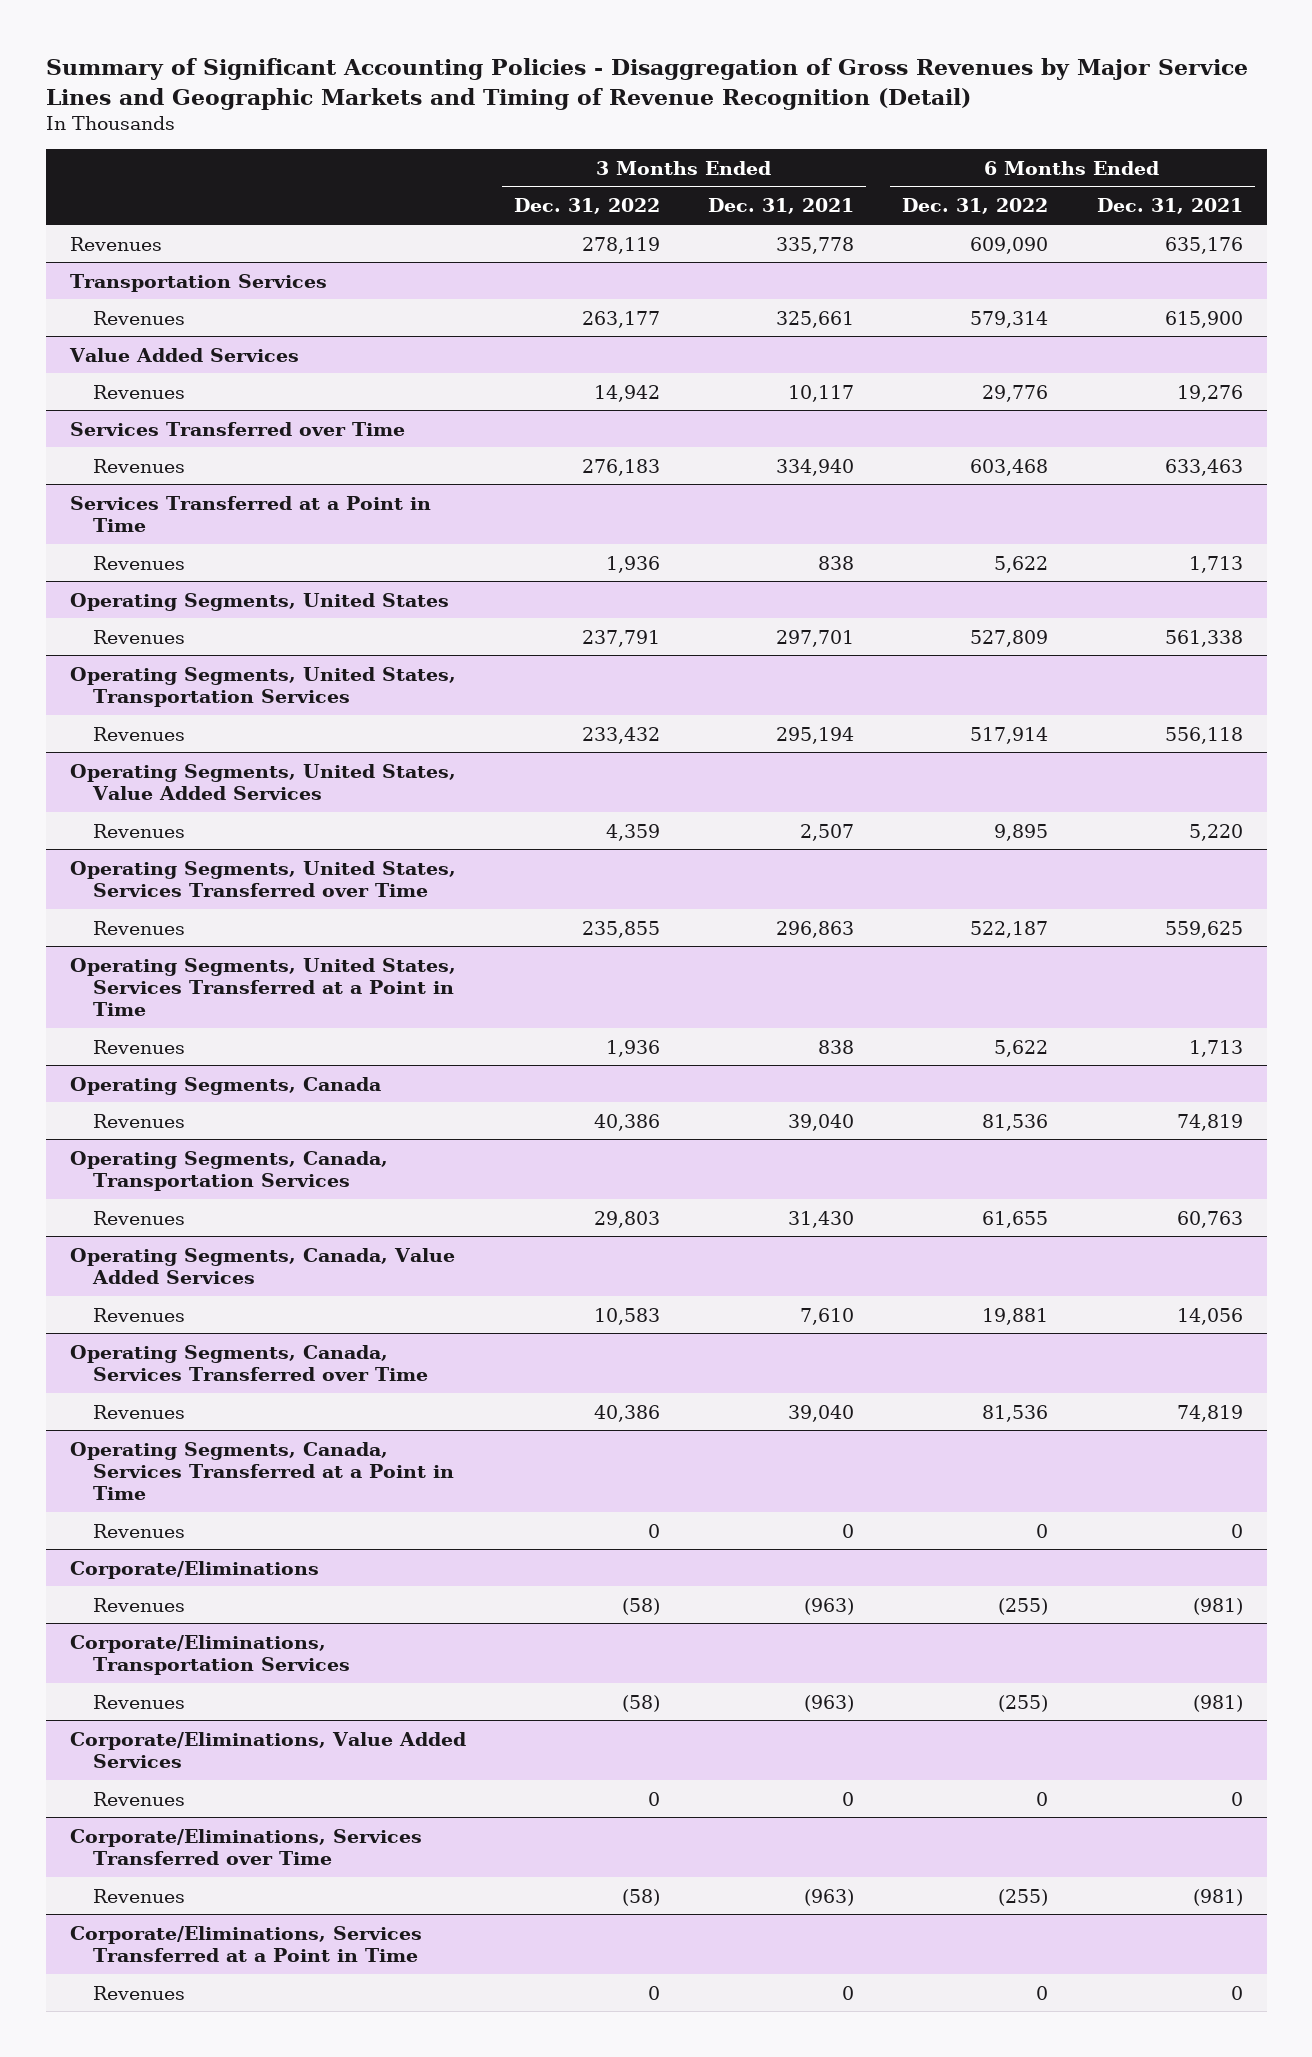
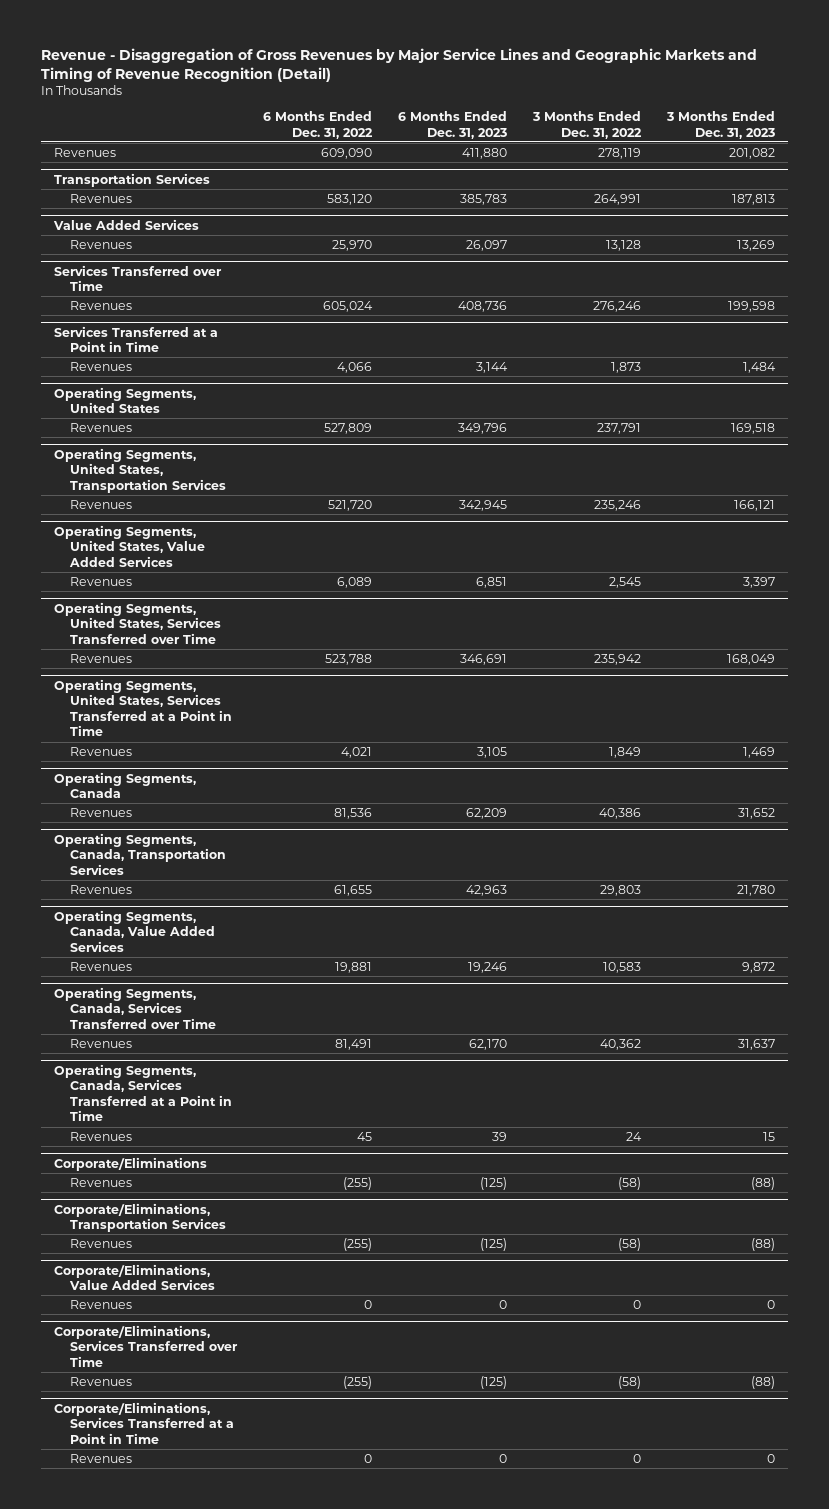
- Summary of Significant Accounting Policies - Disaggregation of Gross Revenues by Major Service Lines and Geographic Markets and Timing of Revenue Recognition (Detail)
+ Revenue - Disaggregation of Gross Revenues by Major Service Lines and Geographic Markets and Timing of Revenue Recognition (Detail)
- | 3 Months Ended Dec. 31, 2022 | 3 Months Ended Dec. 31, 2021 | 6 Months Ended Dec. 31, 2022 | 6 Months Ended Dec. 31, 2021
+ | 6 Months Ended Dec. 31, 2022 | 6 Months Ended Dec. 31, 2023 | 3 Months Ended Dec. 31, 2022 | 3 Months Ended Dec. 31, 2023
@ Transportation Services
- Revenues | 263,177 | 325,661 | 579,314 | 615,900
+ Revenues | 583,120 | 385,783 | 264,991 | 187,813
@ Value Added Services
- Revenues | 14,942 | 10,117 | 29,776 | 19,276
+ Revenues | 25,970 | 26,097 | 13,128 | 13,269
@ Services Transferred over Time
- Revenues | 276,183 | 334,940 | 603,468 | 633,463
+ Revenues | 605,024 | 408,736 | 276,246 | 199,598
@ Services Transferred at a Point in Time
- Revenues | 1,936 | 838 | 5,622 | 1,713
+ Revenues | 4,066 | 3,144 | 1,873 | 1,484
@ Operating Segments, United States, Transportation Services
- Revenues | 233,432 | 295,194 | 517,914 | 556,118
+ Revenues | 521,720 | 342,945 | 235,246 | 166,121
@ Operating Segments, United States, Value Added Services
- Revenues | 4,359 | 2,507 | 9,895 | 5,220
+ Revenues | 6,089 | 6,851 | 2,545 | 3,397
@ Operating Segments, United States, Services Transferred over Time
- Revenues | 235,855 | 296,863 | 522,187 | 559,625
+ Revenues | 523,788 | 346,691 | 235,942 | 168,049
@ Operating Segments, United States, Services Transferred at a Point in Time
- Revenues | 1,936 | 838 | 5,622 | 1,713
+ Revenues | 4,021 | 3,105 | 1,849 | 1,469
@ Operating Segments, Canada, Services Transferred over Time
- Revenues | 40,386 | 39,040 | 81,536 | 74,819
+ Revenues | 81,491 | 62,170 | 40,362 | 31,637
@ Operating Segments, Canada, Services Transferred at a Point in Time
- Revenues | 0 | 0 | 0 | 0
+ Revenues | 45 | 39 | 24 | 15

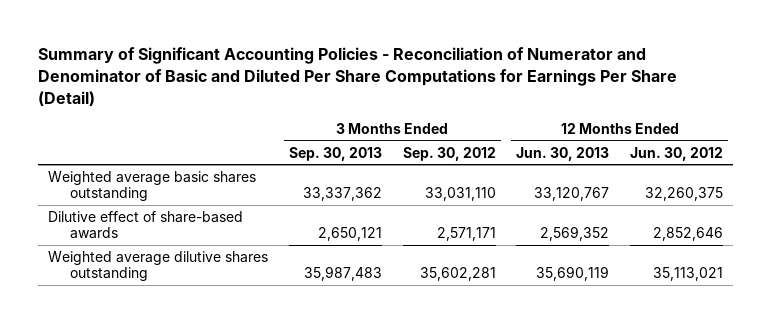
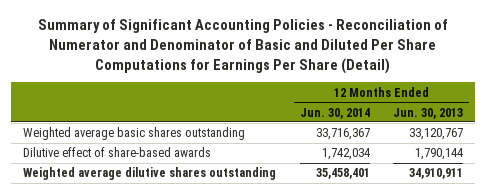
- | 3 Months Ended Sep. 30, 2013 | 3 Months Ended Sep. 30, 2012 | 12 Months Ended Jun. 30, 2013 | 12 Months Ended Jun. 30, 2012
+ | 12 Months Ended Jun. 30, 2014 | 12 Months Ended Jun. 30, 2013
- Dilutive effect of share-based awards | 2,650,121 | 2,571,171 | 2,569,352 | 2,852,646
- Weighted average dilutive shares outstanding | 35,987,483 | 35,602,281 | 35,690,119 | 35,113,021
+ Dilutive effect of share-based awards | 1,742,034 | 1,790,144
+ Weighted average dilutive shares outstanding | 35,458,401 | 34,910,911

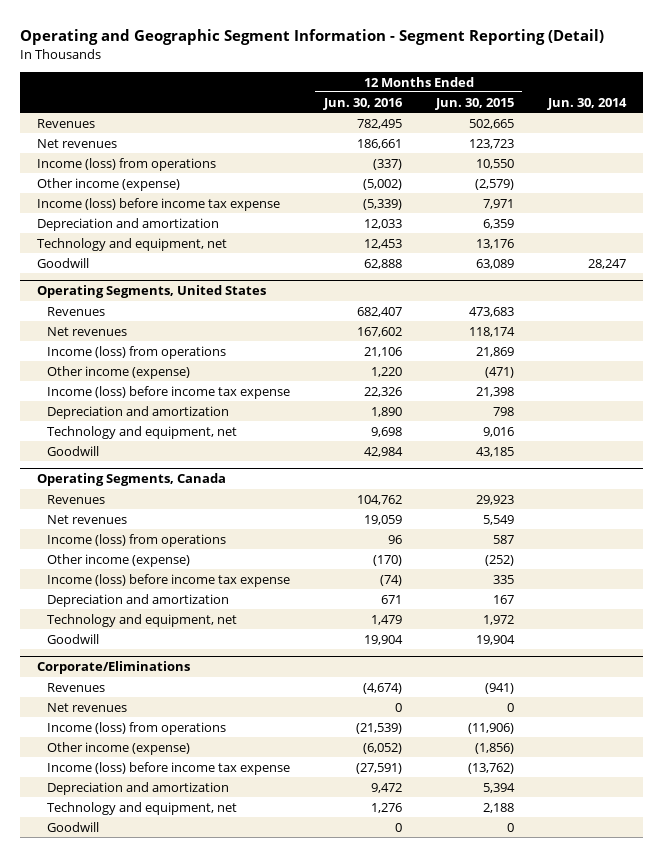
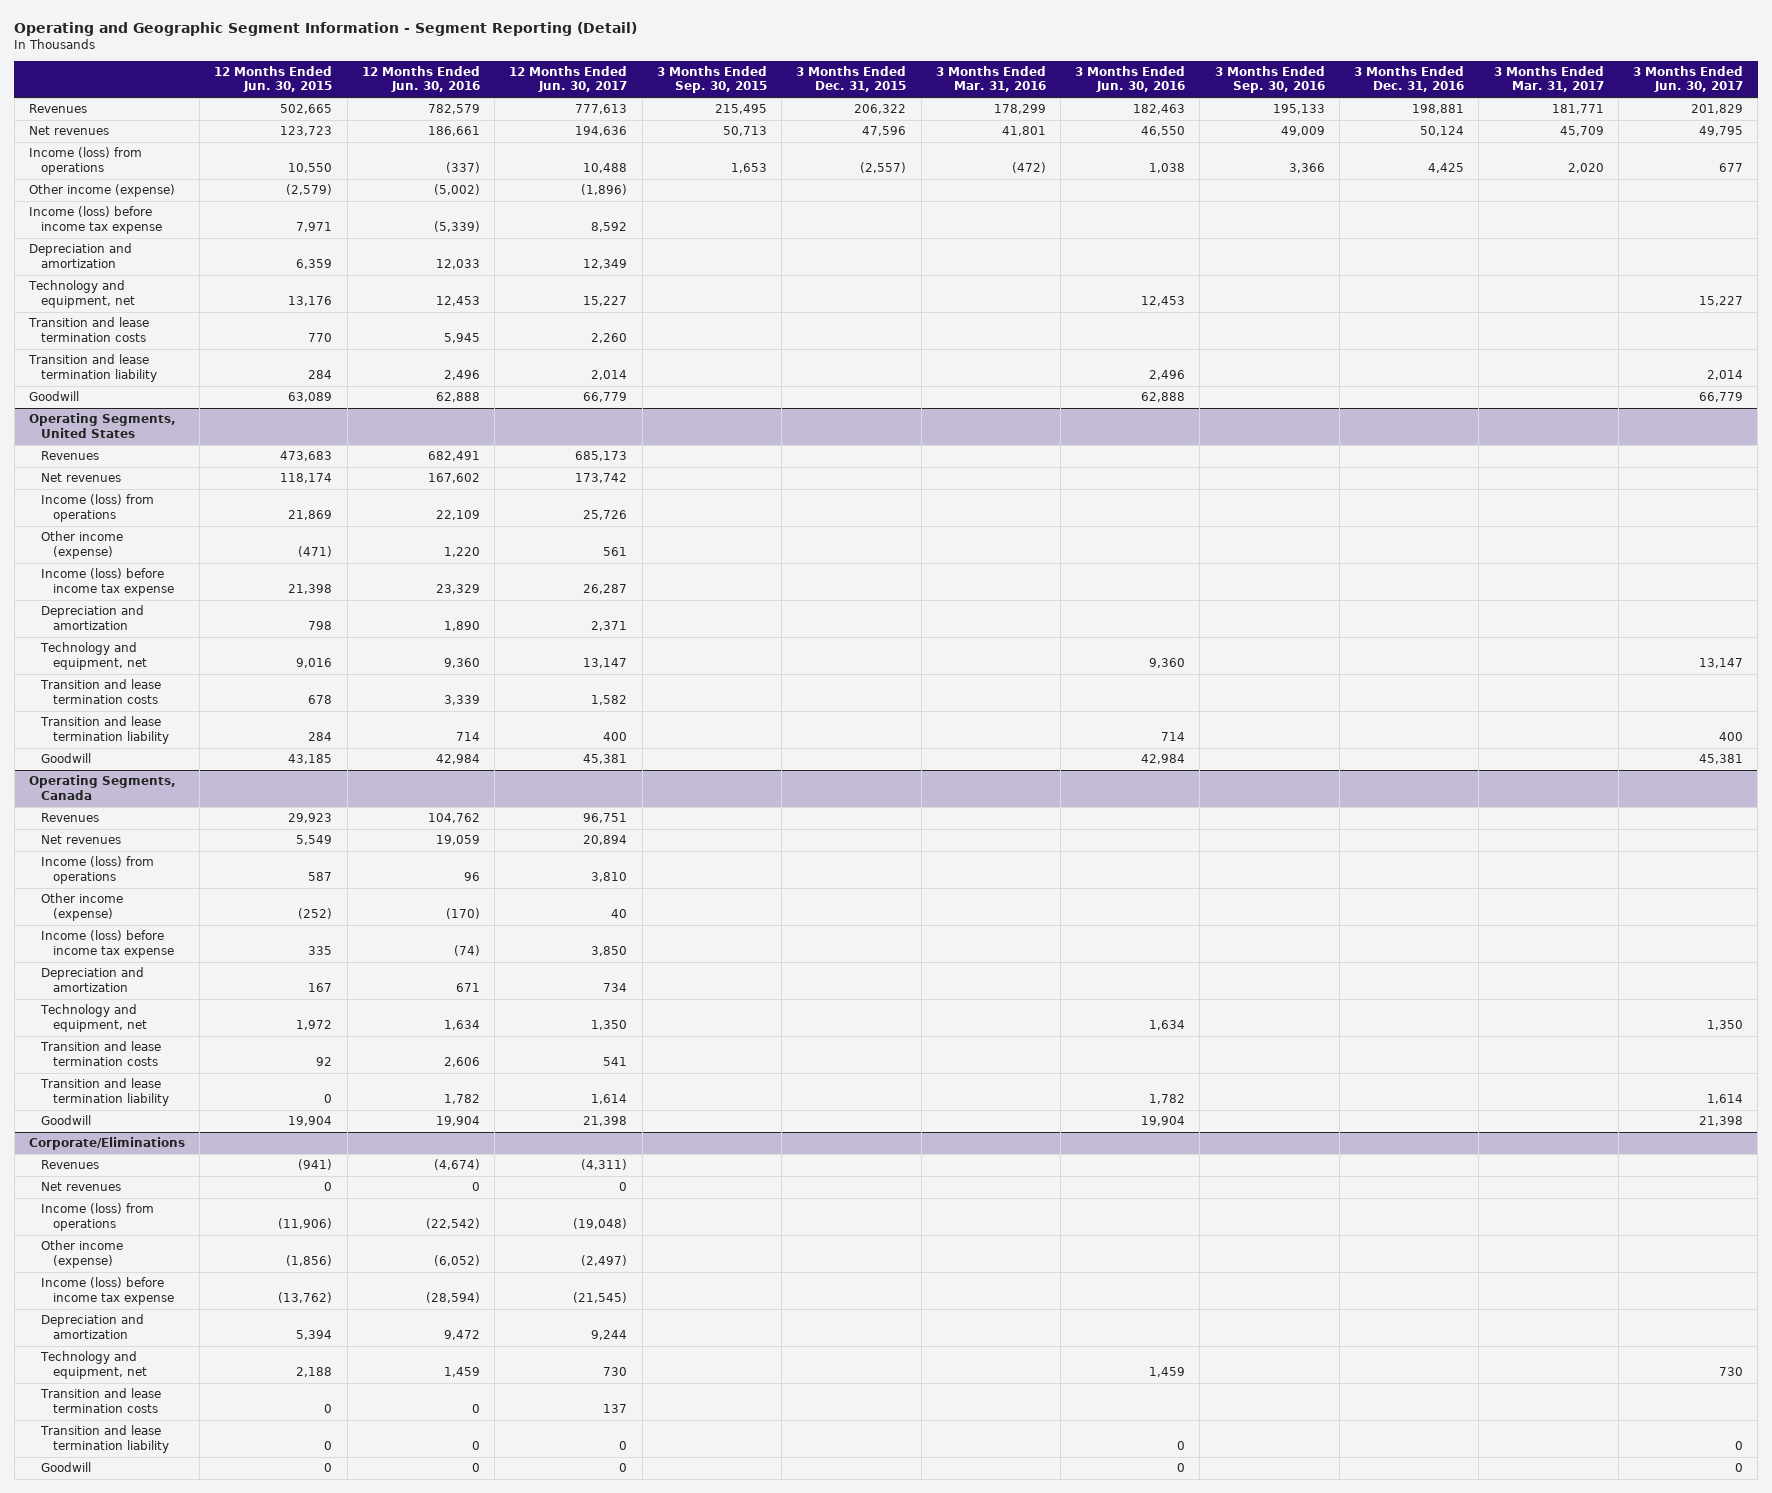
- | 12 Months Ended Jun. 30, 2016 | 12 Months Ended Jun. 30, 2015 | Jun. 30, 2014
+ | 12 Months Ended Jun. 30, 2015 | 12 Months Ended Jun. 30, 2016 | 12 Months Ended Jun. 30, 2017 | 3 Months Ended Sep. 30, 2015 | 3 Months Ended Dec. 31, 2015 | 3 Months Ended Mar. 31, 2016 | 3 Months Ended Jun. 30, 2016 | 3 Months Ended Sep. 30, 2016 | 3 Months Ended Dec. 31, 2016 | 3 Months Ended Mar. 31, 2017 | 3 Months Ended Jun. 30, 2017
- Revenues | 782,495 | 502,665 |
+ Revenues | 502,665 | 782,579 | 777,613 | 215,495 | 206,322 | 178,299 | 182,463 | 195,133 | 198,881 | 181,771 | 201,829
+ Transition and lease termination costs | 770 | 5,945 | 2,260 | | | | | | | |
+ Transition and lease termination liability | 284 | 2,496 | 2,014 | | | | 2,496 | | | | 2,014
@ Operating Segments, United States
- Revenues | 682,407 | 473,683 |
+ Revenues | 473,683 | 682,491 | 685,173 | | | | | | | |
- Income (loss) from operations | 21,106 | 21,869 |
+ Income (loss) from operations | 21,869 | 22,109 | 25,726 | | | | | | | |
- Income (loss) before income tax expense | 22,326 | 21,398 |
+ Income (loss) before income tax expense | 21,398 | 23,329 | 26,287 | | | | | | | |
- Technology and equipment, net | 9,698 | 9,016 |
+ Technology and equipment, net | 9,016 | 9,360 | 13,147 | | | | 9,360 | | | | 13,147
+ Transition and lease termination costs | 678 | 3,339 | 1,582 | | | | | | | |
+ Transition and lease termination liability | 284 | 714 | 400 | | | | 714 | | | | 400
@ Operating Segments, Canada
- Technology and equipment, net | 1,479 | 1,972 |
+ Technology and equipment, net | 1,972 | 1,634 | 1,350 | | | | 1,634 | | | | 1,350
+ Transition and lease termination costs | 92 | 2,606 | 541 | | | | | | | |
+ Transition and lease termination liability | 0 | 1,782 | 1,614 | | | | 1,782 | | | | 1,614
@ Corporate/Eliminations
- Income (loss) from operations | (21,539) | (11,906) |
+ Income (loss) from operations | (11,906) | (22,542) | (19,048) | | | | | | | |
- Income (loss) before income tax expense | (27,591) | (13,762) |
+ Income (loss) before income tax expense | (13,762) | (28,594) | (21,545) | | | | | | | |
- Technology and equipment, net | 1,276 | 2,188 |
+ Technology and equipment, net | 2,188 | 1,459 | 730 | | | | 1,459 | | | | 730
+ Transition and lease termination costs | 0 | 0 | 137 | | | | | | | |
+ Transition and lease termination liability | 0 | 0 | 0 | | | | 0 | | | | 0

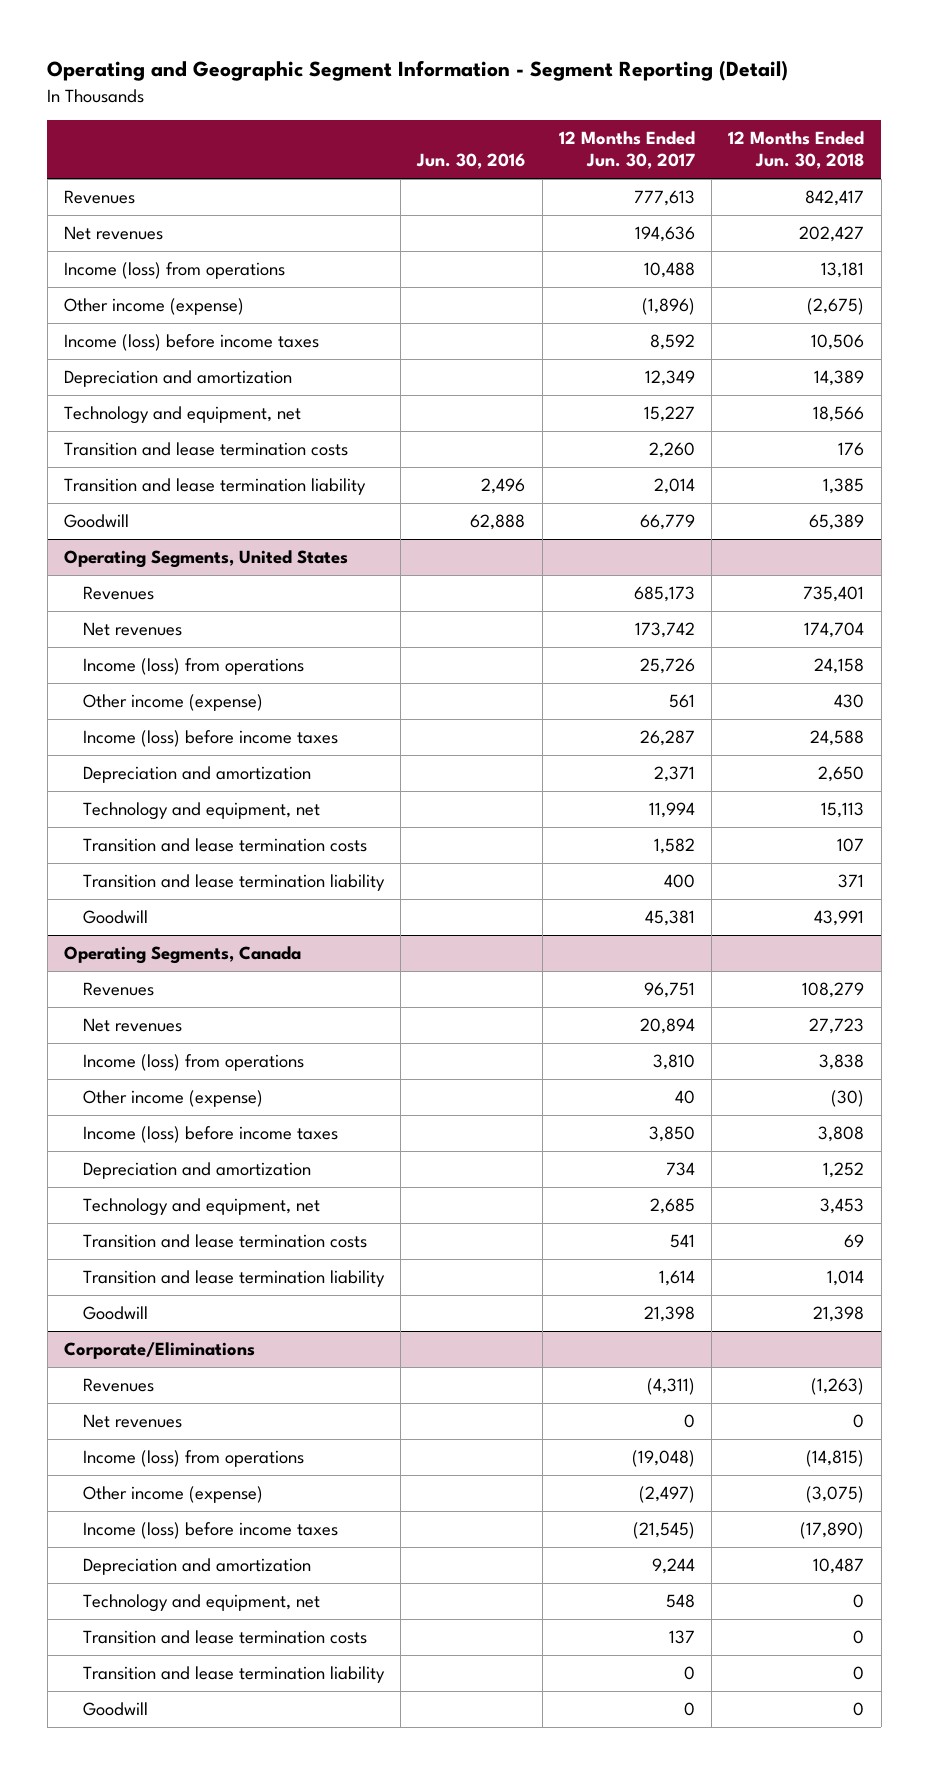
- | 12 Months Ended Jun. 30, 2015 | 12 Months Ended Jun. 30, 2016 | 12 Months Ended Jun. 30, 2017 | 3 Months Ended Sep. 30, 2015 | 3 Months Ended Dec. 31, 2015 | 3 Months Ended Mar. 31, 2016 | 3 Months Ended Jun. 30, 2016 | 3 Months Ended Sep. 30, 2016 | 3 Months Ended Dec. 31, 2016 | 3 Months Ended Mar. 31, 2017 | 3 Months Ended Jun. 30, 2017
+ | Jun. 30, 2016 | 12 Months Ended Jun. 30, 2017 | 12 Months Ended Jun. 30, 2018
- Income (loss) before income tax expense | 7,971 | (5,339) | 8,592 | | | | | | | |
+ Income (loss) before income taxes | | 8,592 | 10,506
@ Operating Segments, United States
- Income (loss) before income tax expense | 21,398 | 23,329 | 26,287 | | | | | | | |
+ Income (loss) before income taxes | | 26,287 | 24,588
- Technology and equipment, net | 9,016 | 9,360 | 13,147 | | | | 9,360 | | | | 13,147
+ Technology and equipment, net | | 11,994 | 15,113
@ Operating Segments, Canada
- Income (loss) before income tax expense | 335 | (74) | 3,850 | | | | | | | |
+ Income (loss) before income taxes | | 3,850 | 3,808
- Technology and equipment, net | 1,972 | 1,634 | 1,350 | | | | 1,634 | | | | 1,350
+ Technology and equipment, net | | 2,685 | 3,453
@ Corporate/Eliminations
- Income (loss) before income tax expense | (13,762) | (28,594) | (21,545) | | | | | | | |
+ Income (loss) before income taxes | | (21,545) | (17,890)
- Technology and equipment, net | 2,188 | 1,459 | 730 | | | | 1,459 | | | | 730
+ Technology and equipment, net | | 548 | 0

